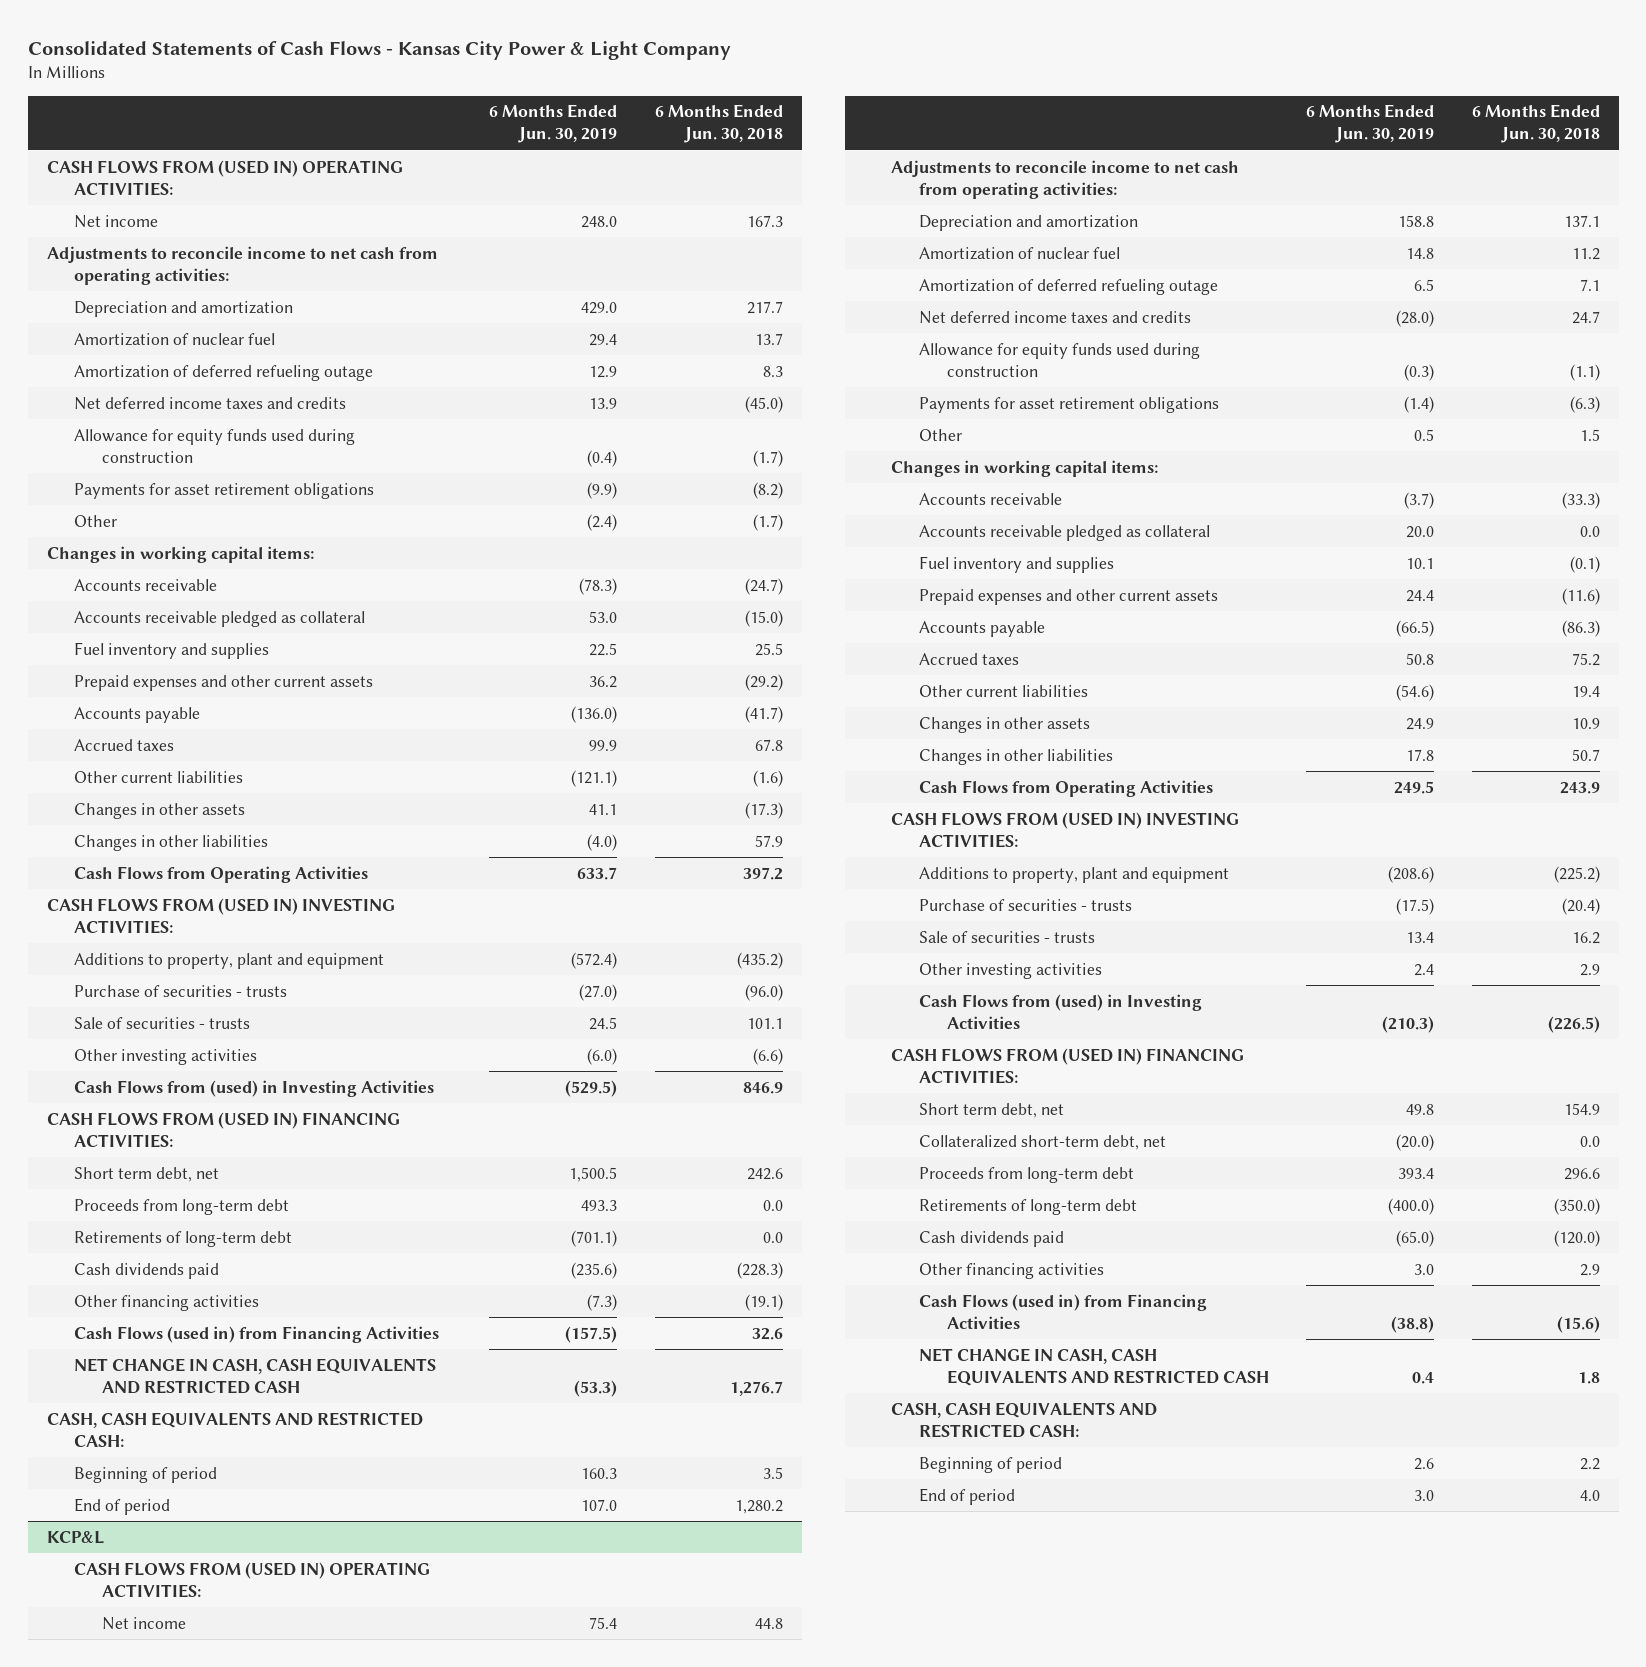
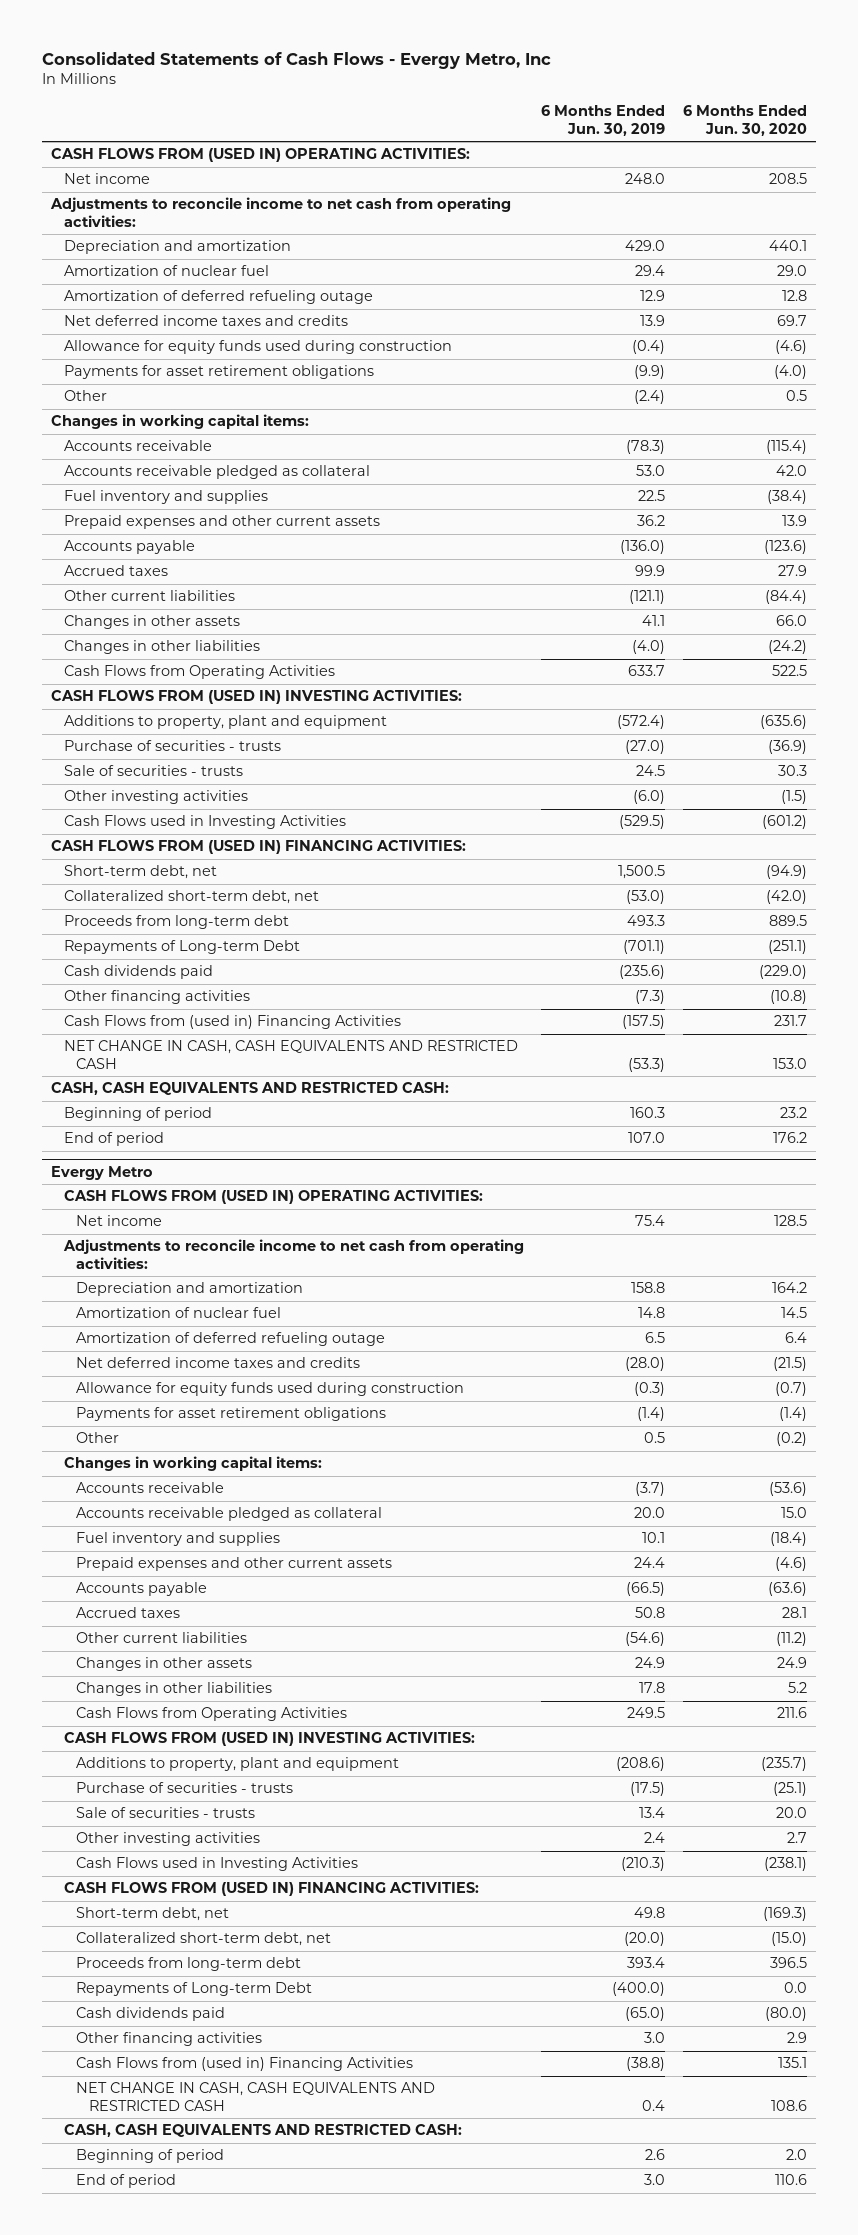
- Consolidated Statements of Cash Flows - Kansas City Power & Light Company
+ Consolidated Statements of Cash Flows - Evergy Metro, Inc
- | 6 Months Ended Jun. 30, 2019 | 6 Months Ended Jun. 30, 2018
+ | 6 Months Ended Jun. 30, 2019 | 6 Months Ended Jun. 30, 2020
- Cash Flows from (used) in Investing Activities | (529.5) | 846.9
+ Cash Flows used in Investing Activities | (529.5) | (601.2)
- Short term debt, net | 1,500.5 | 242.6
+ Short-term debt, net | 1,500.5 | (94.9)
+ Collateralized short-term debt, net | (53.0) | (42.0)
- Retirements of long-term debt | (701.1) | 0.0
+ Repayments of Long-term Debt | (701.1) | (251.1)
- Cash Flows (used in) from Financing Activities | (157.5) | 32.6
+ Cash Flows from (used in) Financing Activities | (157.5) | 231.7
- KCP&L
+ Evergy Metro
- Cash Flows from (used) in Investing Activities | (210.3) | (226.5)
+ Cash Flows used in Investing Activities | (210.3) | (238.1)
- Short term debt, net | 49.8 | 154.9
+ Short-term debt, net | 49.8 | (169.3)
- Retirements of long-term debt | (400.0) | (350.0)
+ Repayments of Long-term Debt | (400.0) | 0.0
- Cash Flows (used in) from Financing Activities | (38.8) | (15.6)
+ Cash Flows from (used in) Financing Activities | (38.8) | 135.1

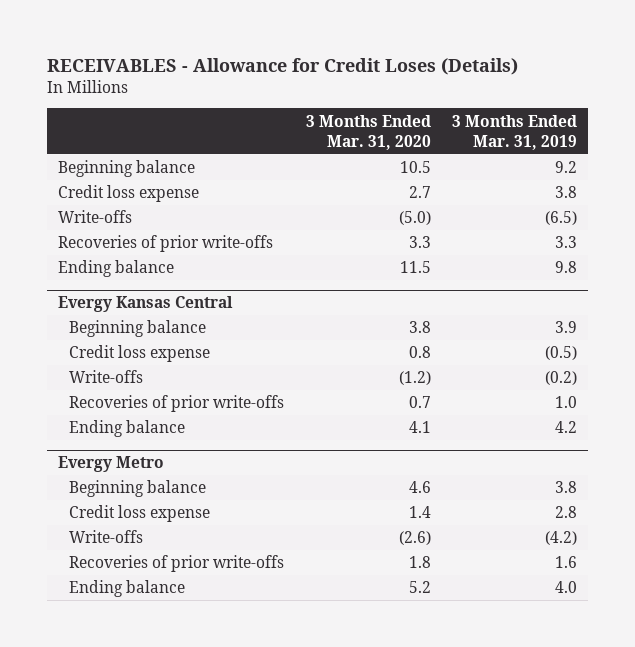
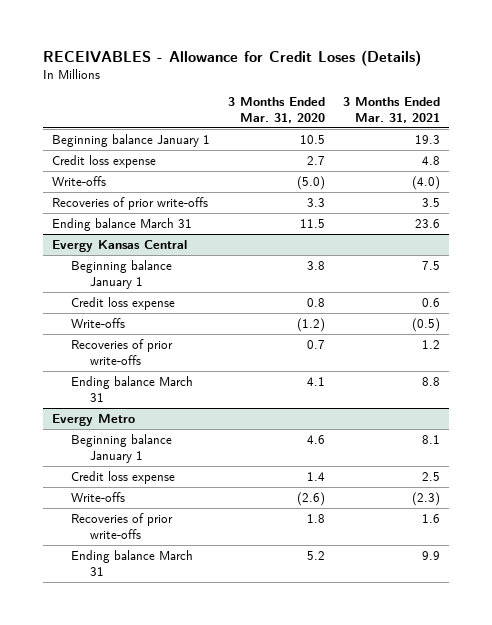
- | 3 Months Ended Mar. 31, 2020 | 3 Months Ended Mar. 31, 2019
+ | 3 Months Ended Mar. 31, 2020 | 3 Months Ended Mar. 31, 2021
- Beginning balance | 10.5 | 9.2
+ Beginning balance January 1 | 10.5 | 19.3
- Ending balance | 11.5 | 9.8
+ Ending balance March 31 | 11.5 | 23.6
@ Evergy Kansas Central
- Beginning balance | 3.8 | 3.9
+ Beginning balance January 1 | 3.8 | 7.5
- Ending balance | 4.1 | 4.2
+ Ending balance March 31 | 4.1 | 8.8
@ Evergy Metro
- Beginning balance | 4.6 | 3.8
+ Beginning balance January 1 | 4.6 | 8.1
- Ending balance | 5.2 | 4.0
+ Ending balance March 31 | 5.2 | 9.9

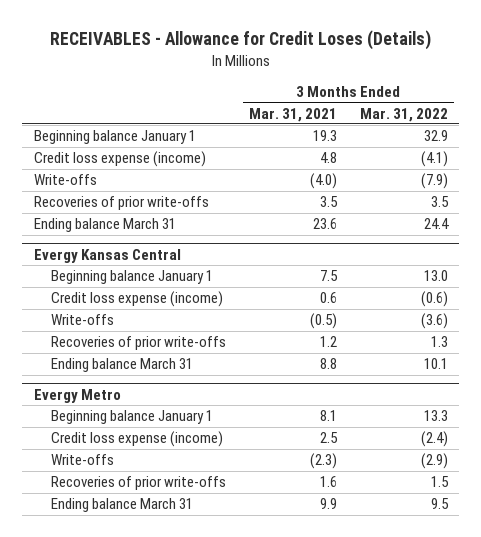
- | 3 Months Ended Mar. 31, 2020 | 3 Months Ended Mar. 31, 2021
+ | 3 Months Ended Mar. 31, 2021 | 3 Months Ended Mar. 31, 2022
- Credit loss expense | 2.7 | 4.8
+ Credit loss expense (income) | 4.8 | (4.1)
@ Evergy Kansas Central
- Credit loss expense | 0.8 | 0.6
+ Credit loss expense (income) | 0.6 | (0.6)
@ Evergy Metro
- Credit loss expense | 1.4 | 2.5
+ Credit loss expense (income) | 2.5 | (2.4)

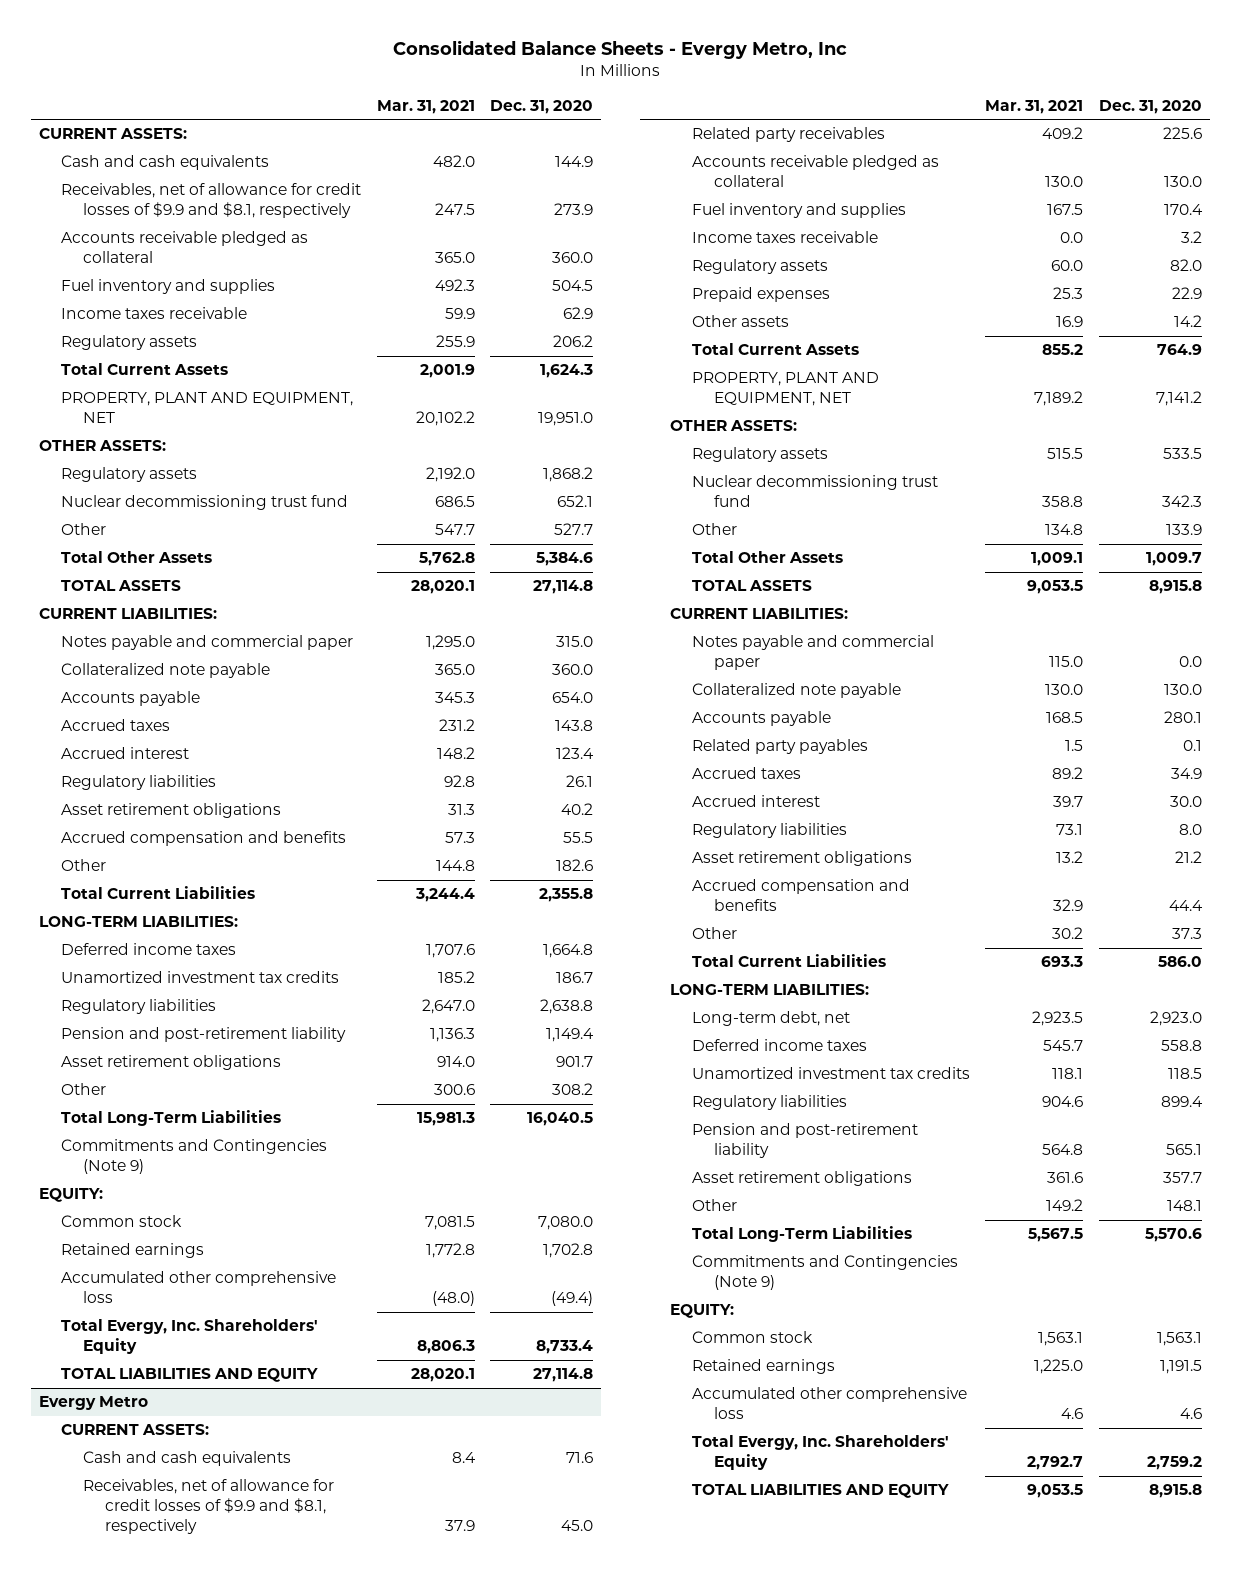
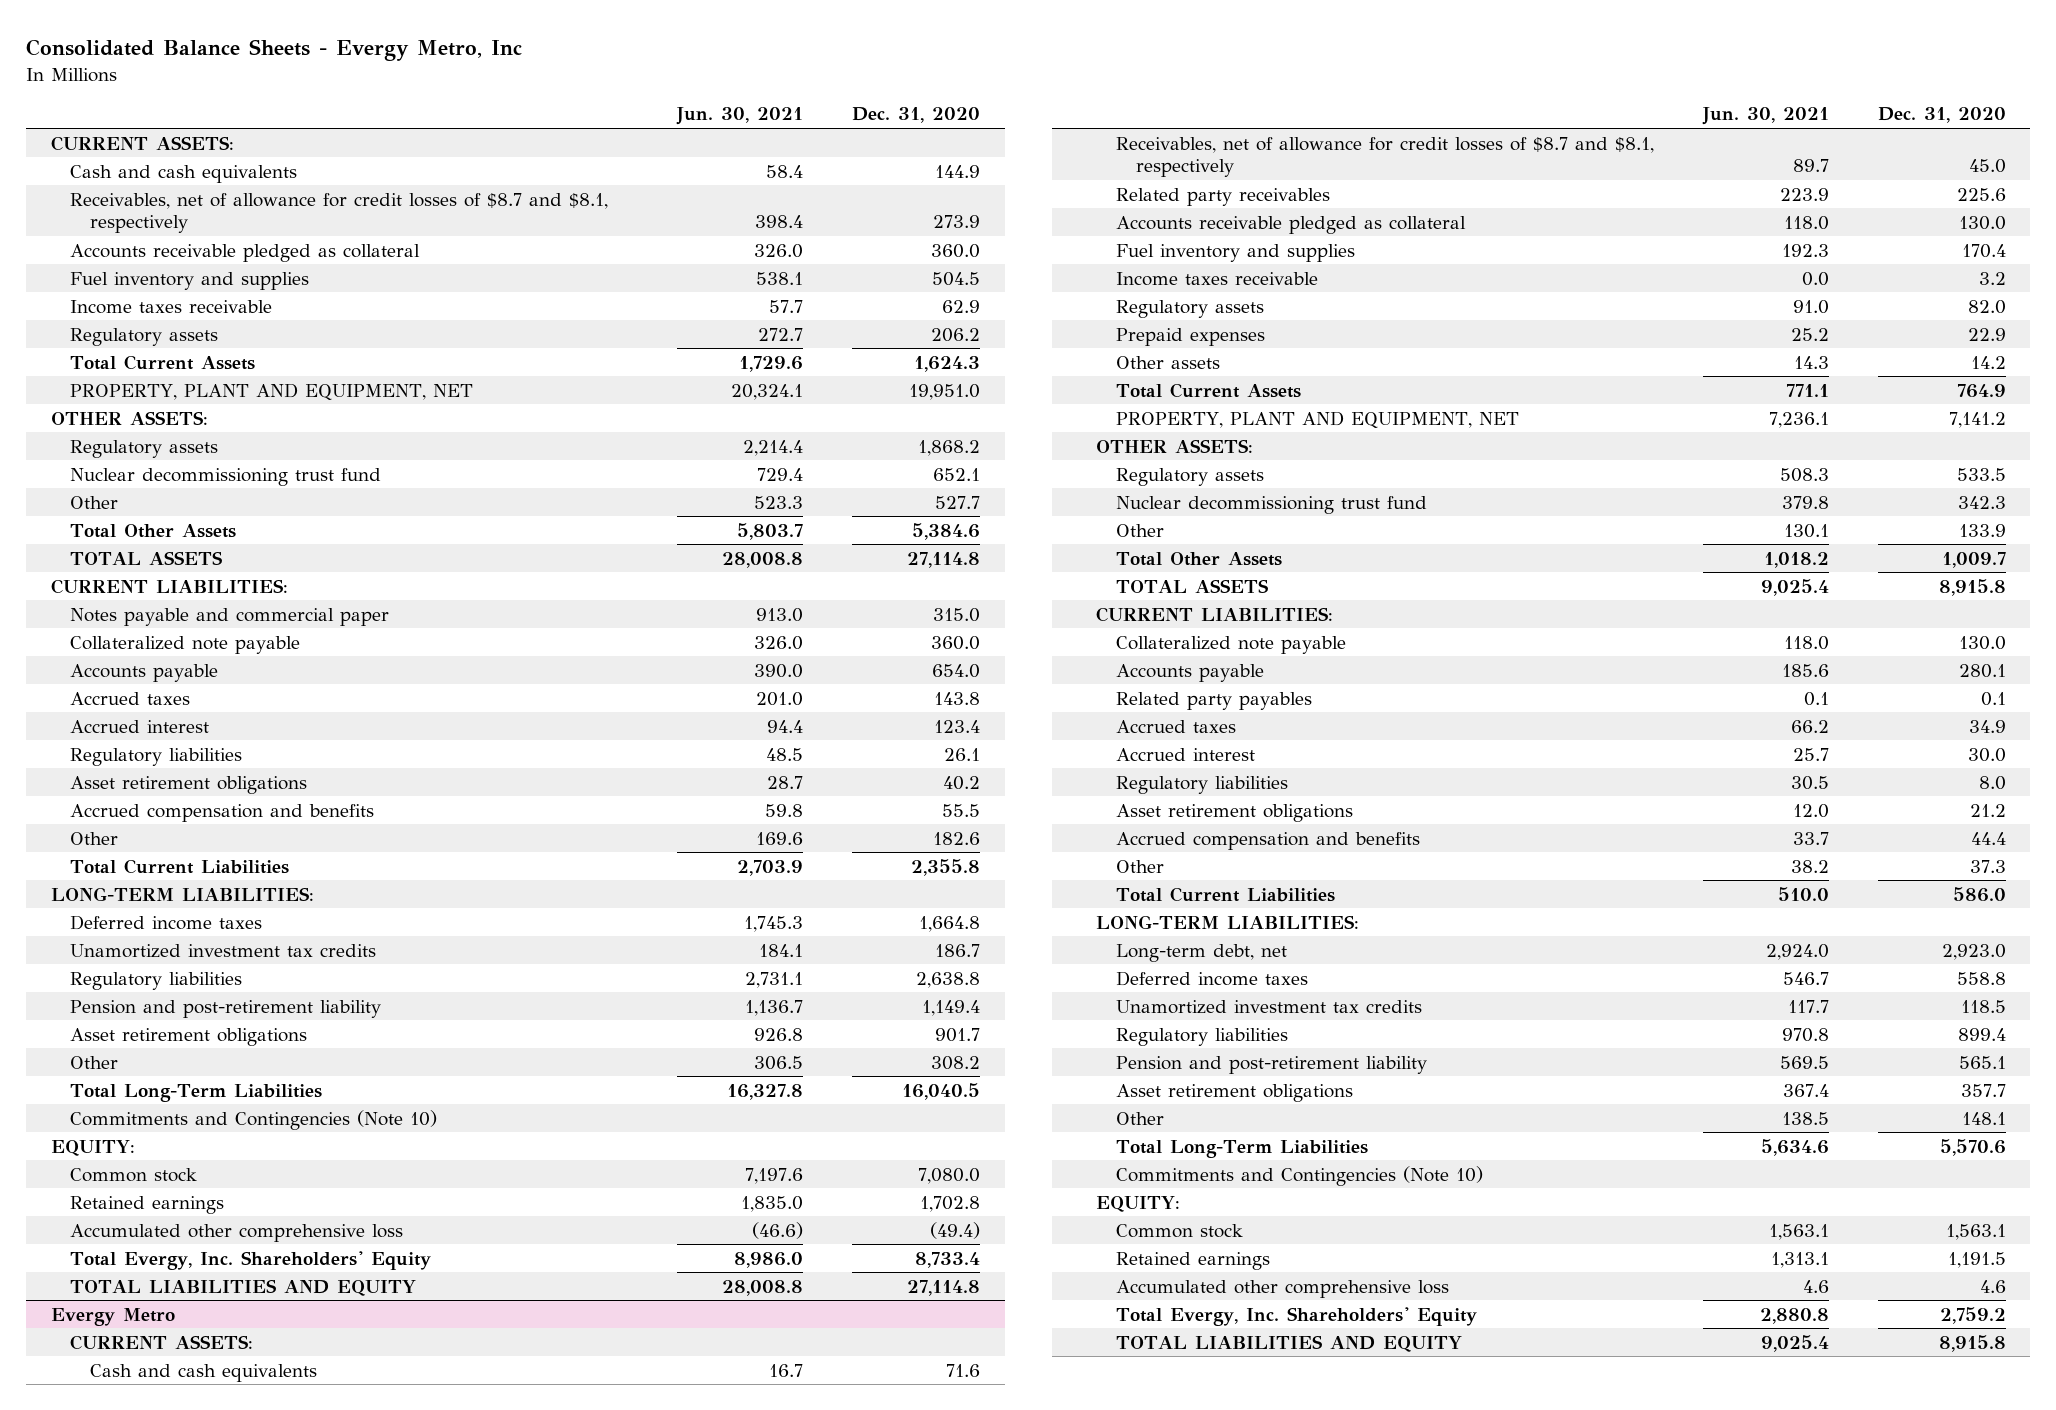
- | Mar. 31, 2021 | Dec. 31, 2020
+ | Jun. 30, 2021 | Dec. 31, 2020
- Receivables, net of allowance for credit losses of $9.9 and $8.1, respectively | 247.5 | 273.9
+ Receivables, net of allowance for credit losses of $8.7 and $8.1, respectively | 398.4 | 273.9
- Commitments and Contingencies (Note 9)
+ Commitments and Contingencies (Note 10)
@ Evergy Metro
- Receivables, net of allowance for credit losses of $9.9 and $8.1, respectively | 37.9 | 45.0
+ Receivables, net of allowance for credit losses of $8.7 and $8.1, respectively | 89.7 | 45.0
- Notes payable and commercial paper | 115.0 | 0.0
- Commitments and Contingencies (Note 9)
+ Commitments and Contingencies (Note 10)

